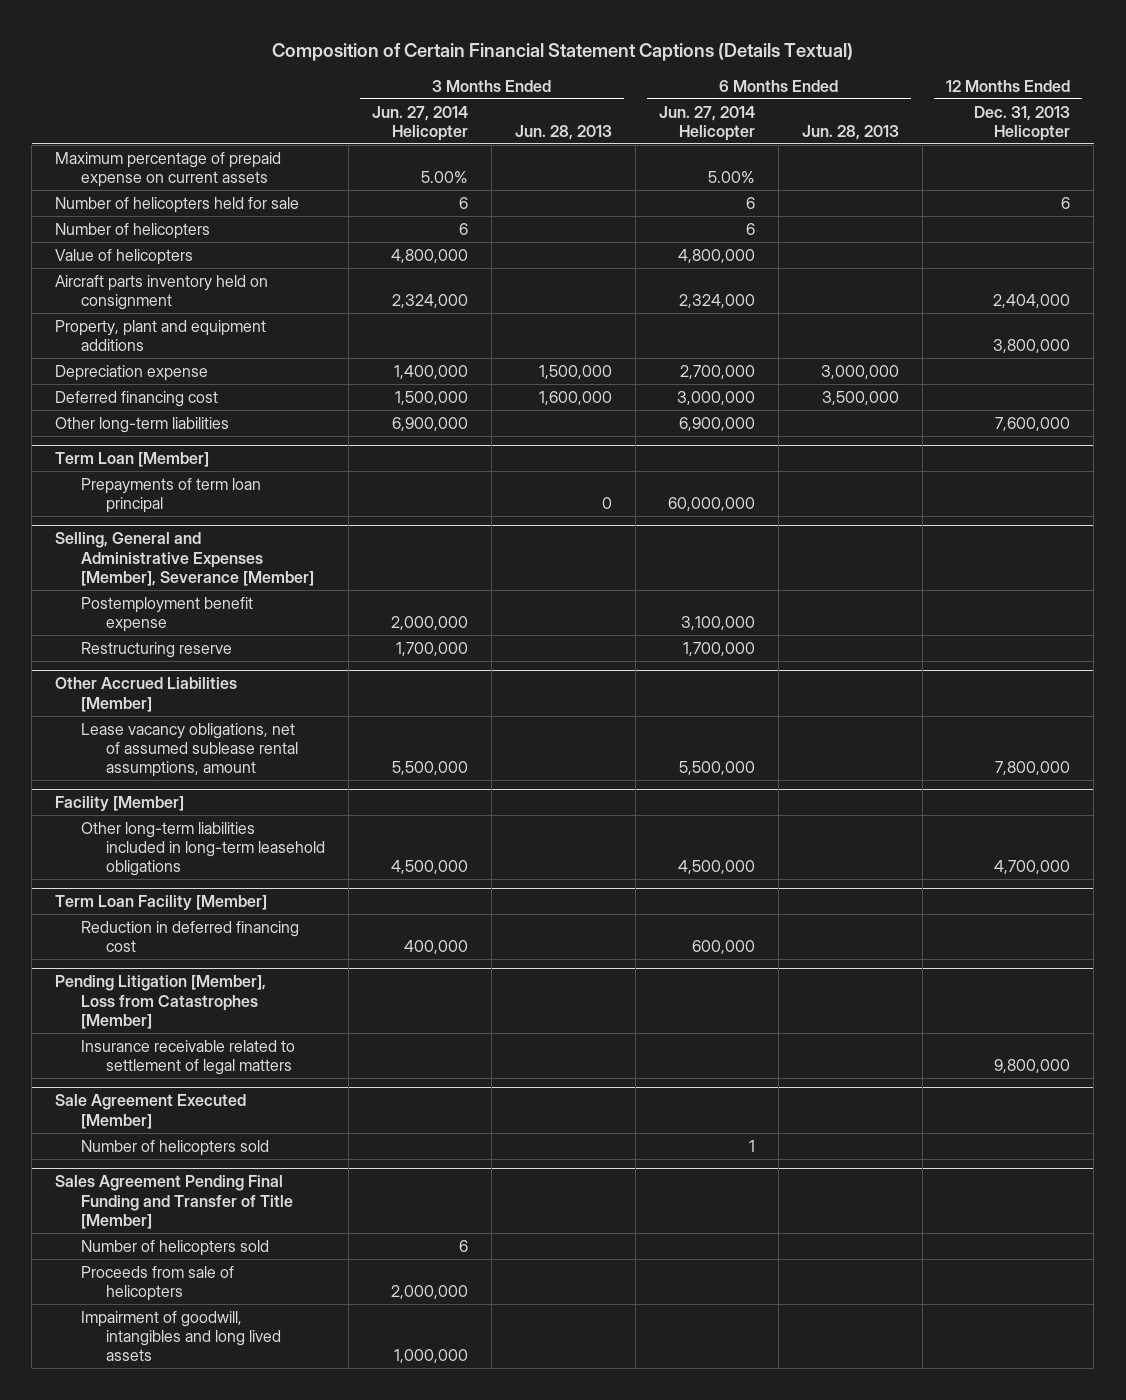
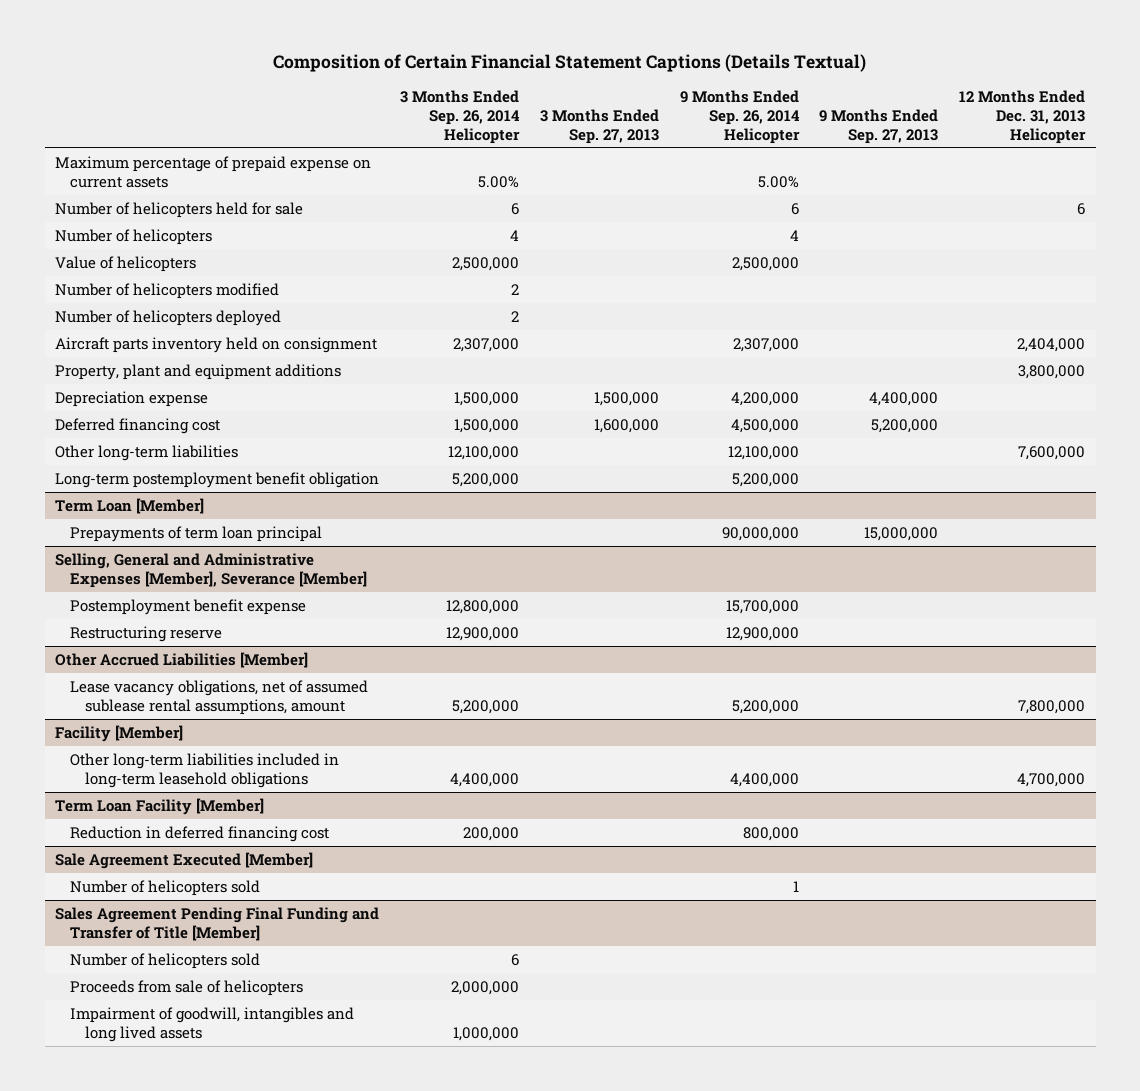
- | 3 Months Ended Jun. 27, 2014 Helicopter | 3 Months Ended Jun. 28, 2013 | 6 Months Ended Jun. 27, 2014 Helicopter | 6 Months Ended Jun. 28, 2013 | 12 Months Ended Dec. 31, 2013 Helicopter
+ | 3 Months Ended Sep. 26, 2014 Helicopter | 3 Months Ended Sep. 27, 2013 | 9 Months Ended Sep. 26, 2014 Helicopter | 9 Months Ended Sep. 27, 2013 | 12 Months Ended Dec. 31, 2013 Helicopter
+ Number of helicopters modified | 2 | | | |
+ Number of helicopters deployed | 2 | | | |
+ Long-term postemployment benefit obligation | 5,200,000 | | 5,200,000 | |
- Pending Litigation [Member], Loss from Catastrophes [Member]
- Insurance receivable related to settlement of legal matters | | | | | 9,800,000

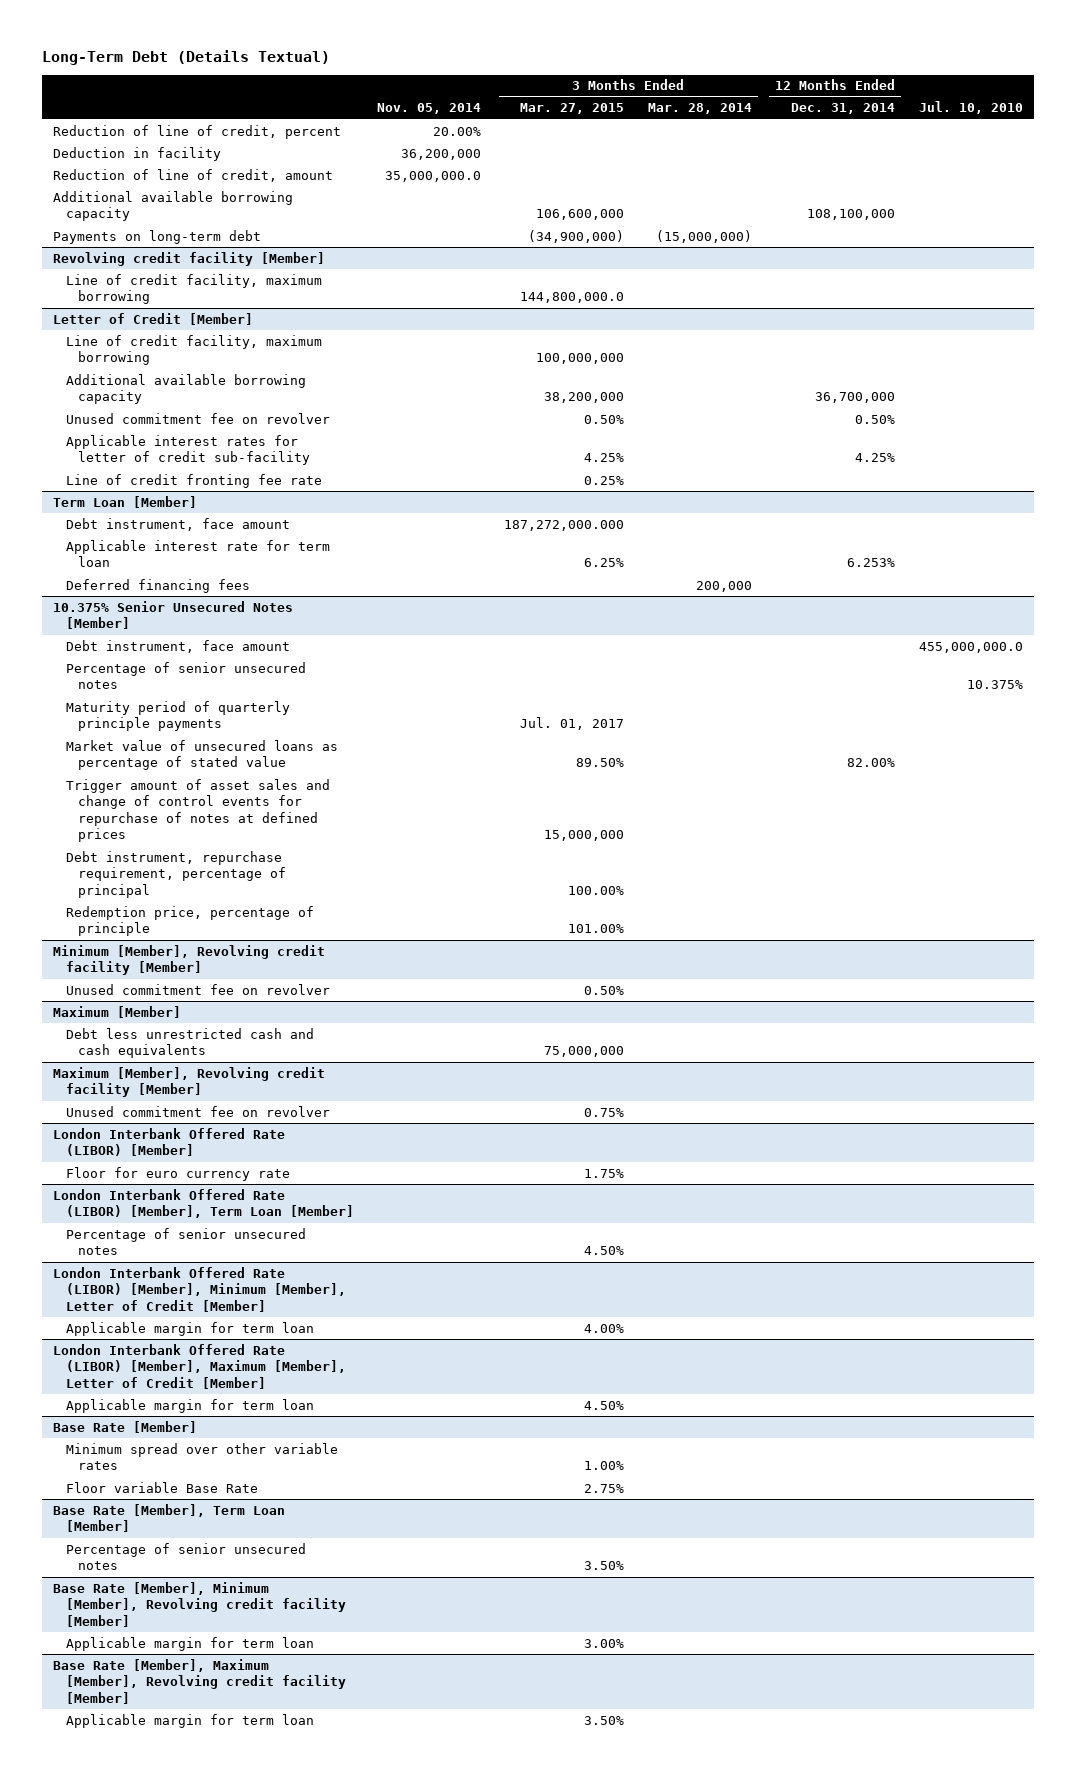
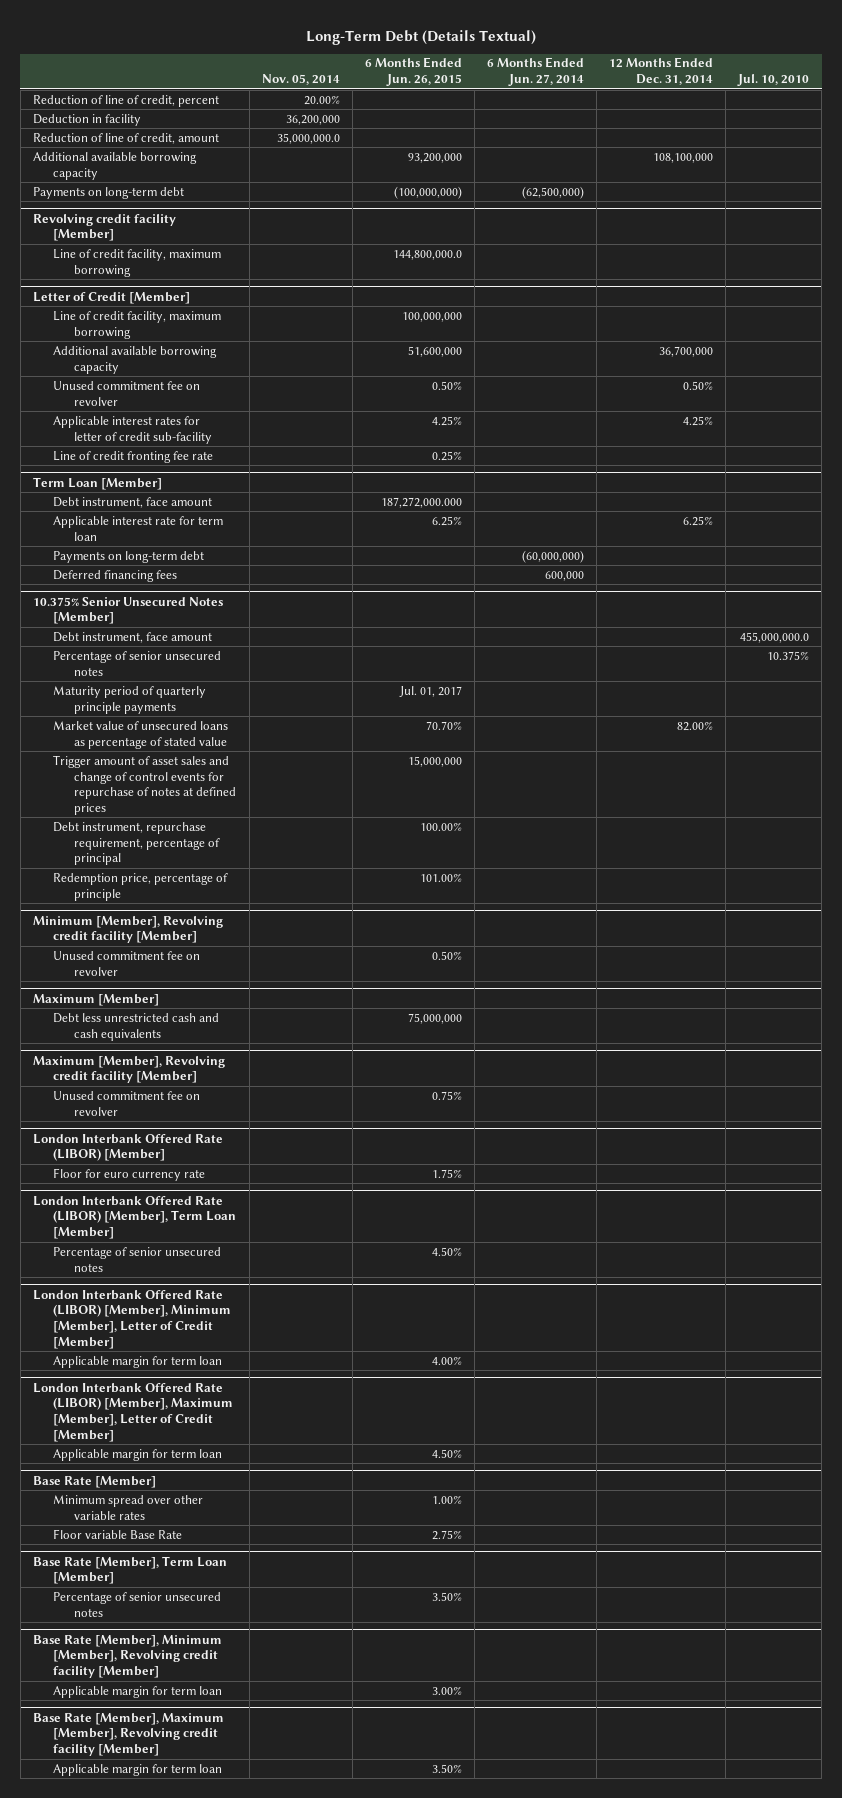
- | Nov. 05, 2014 | 3 Months Ended Mar. 27, 2015 | 3 Months Ended Mar. 28, 2014 | 12 Months Ended Dec. 31, 2014 | Jul. 10, 2010
+ | Nov. 05, 2014 | 6 Months Ended Jun. 26, 2015 | 6 Months Ended Jun. 27, 2014 | 12 Months Ended Dec. 31, 2014 | Jul. 10, 2010
@ Term Loan [Member]
- Applicable interest rate for term loan | | 6.25% | | 6.253% |
+ Applicable interest rate for term loan | | 6.25% | | 6.25% |
+ Payments on long-term debt | | | (60,000,000) | |

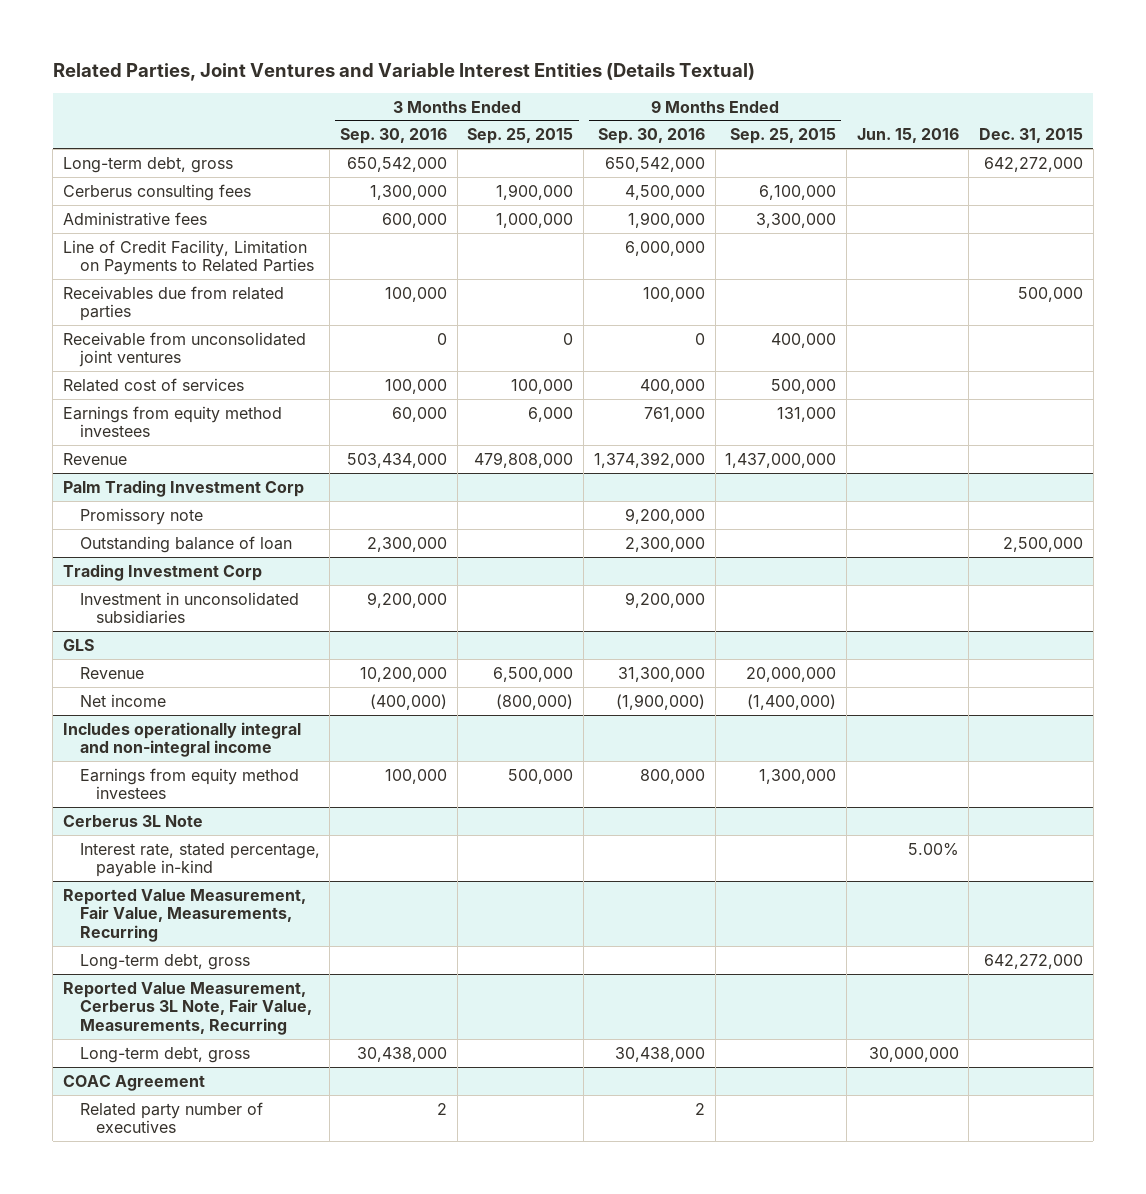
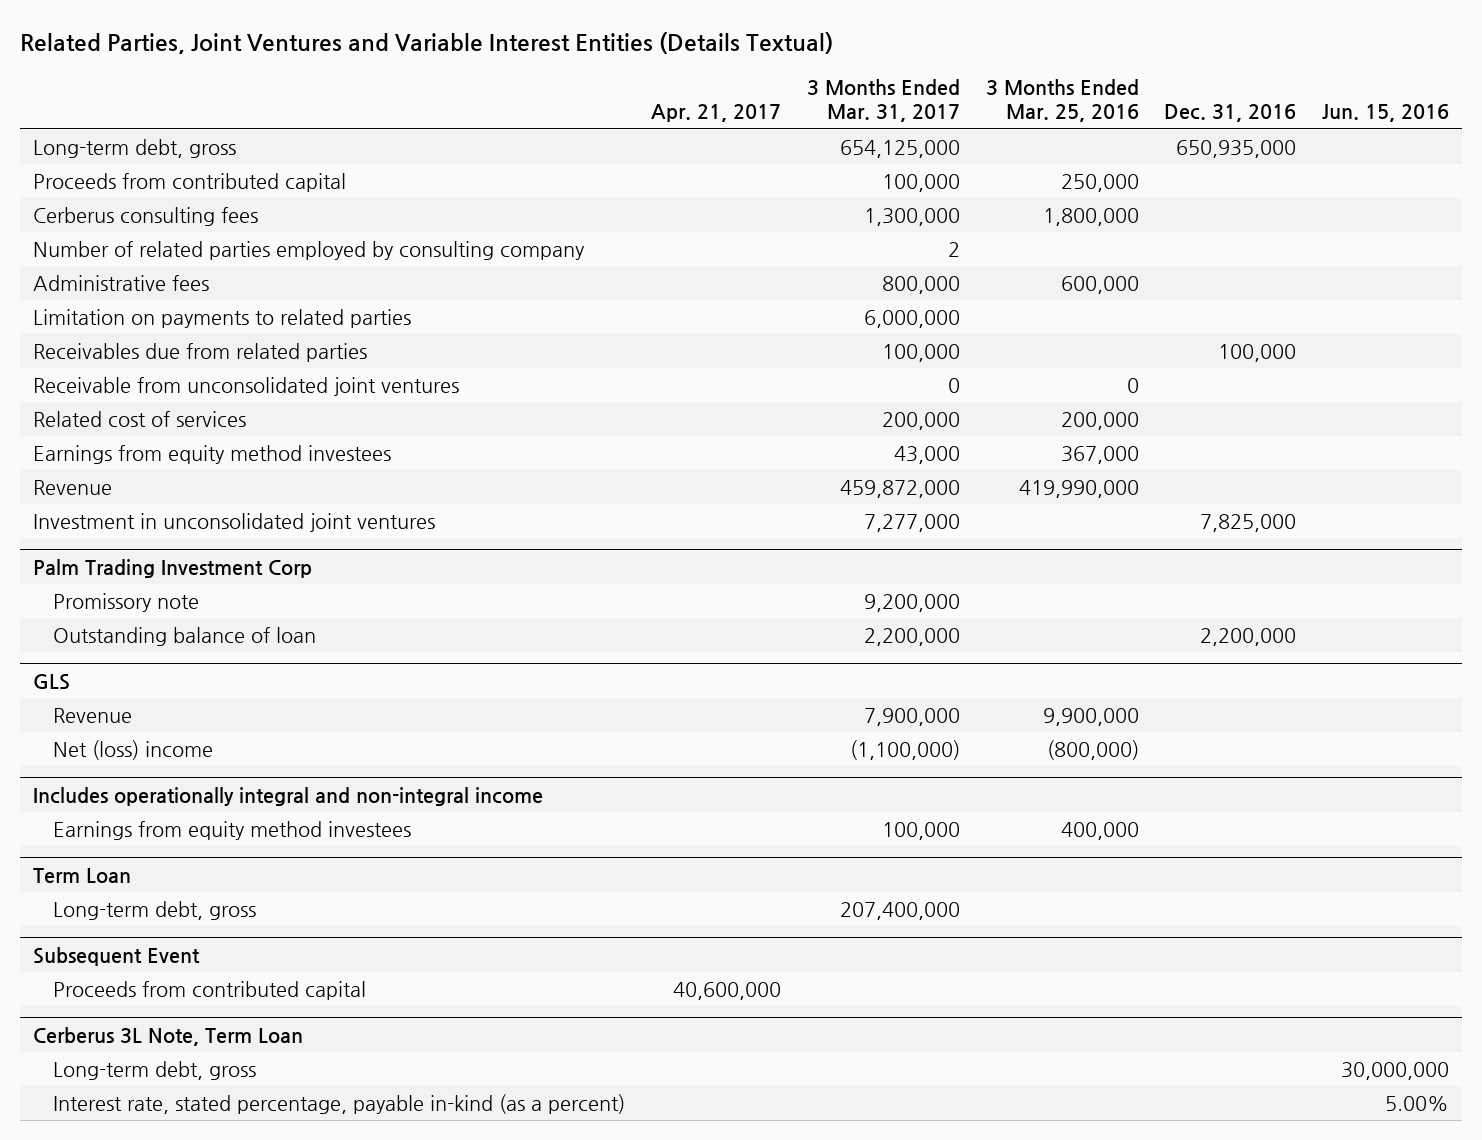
- | 3 Months Ended Sep. 30, 2016 | 3 Months Ended Sep. 25, 2015 | 9 Months Ended Sep. 30, 2016 | 9 Months Ended Sep. 25, 2015 | Jun. 15, 2016 | Dec. 31, 2015
+ | Apr. 21, 2017 | 3 Months Ended Mar. 31, 2017 | 3 Months Ended Mar. 25, 2016 | Dec. 31, 2016 | Jun. 15, 2016
+ Proceeds from contributed capital | | 100,000 | 250,000 | |
+ Number of related parties employed by consulting company | | 2 | | |
- Line of Credit Facility, Limitation on Payments to Related Parties | | | 6,000,000 | | |
+ Limitation on payments to related parties | | 6,000,000 | | |
+ Investment in unconsolidated joint ventures | | 7,277,000 | | 7,825,000 |
- Trading Investment Corp
- Investment in unconsolidated subsidiaries | 9,200,000 | | 9,200,000 | | |
@ GLS
- Net income | (400,000) | (800,000) | (1,900,000) | (1,400,000) | |
+ Net (loss) income | | (1,100,000) | (800,000) | |
- Cerberus 3L Note
- Interest rate, stated percentage, payable in-kind | | | | | 5.00% |
- Reported Value Measurement, Fair Value, Measurements, Recurring
- Long-term debt, gross | | | | | | 642,272,000
- Reported Value Measurement, Cerberus 3L Note, Fair Value, Measurements, Recurring
- Long-term debt, gross | 30,438,000 | | 30,438,000 | | 30,000,000 |
- COAC Agreement
- Related party number of executives | 2 | | 2 | | |
+ Term Loan
+ Long-term debt, gross | | 207,400,000 | | |
+ Subsequent Event
+ Proceeds from contributed capital | 40,600,000 | | | |
+ Cerberus 3L Note, Term Loan
+ Long-term debt, gross | | | | | 30,000,000
+ Interest rate, stated percentage, payable in-kind (as a percent) | | | | | 5.00%

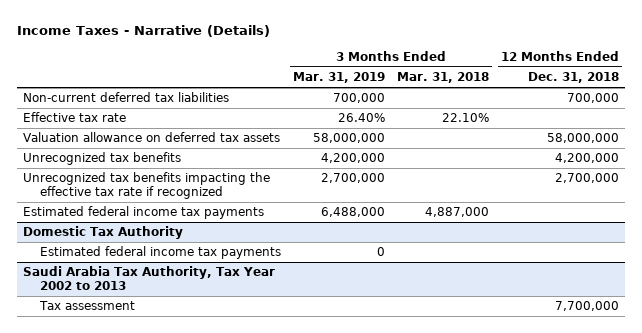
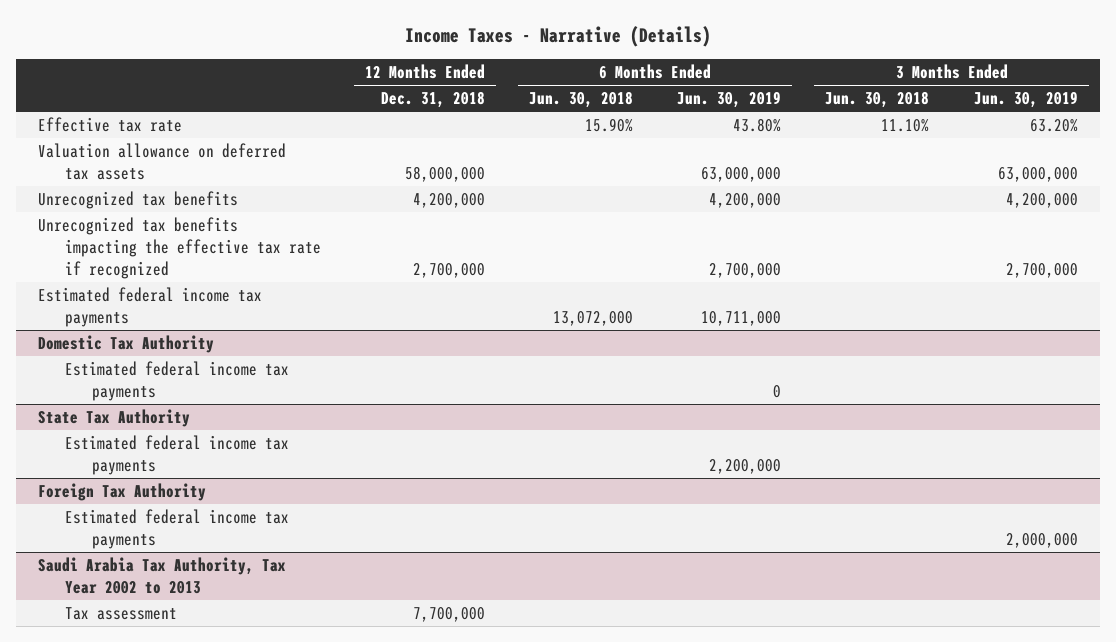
- | 3 Months Ended Mar. 31, 2019 | 3 Months Ended Mar. 31, 2018 | 12 Months Ended Dec. 31, 2018
+ | 12 Months Ended Dec. 31, 2018 | 6 Months Ended Jun. 30, 2018 | 6 Months Ended Jun. 30, 2019 | 3 Months Ended Jun. 30, 2018 | 3 Months Ended Jun. 30, 2019
- Non-current deferred tax liabilities | 700,000 | | 700,000
+ State Tax Authority
+ Estimated federal income tax payments | | | 2,200,000 | |
+ Foreign Tax Authority
+ Estimated federal income tax payments | | | | | 2,000,000

